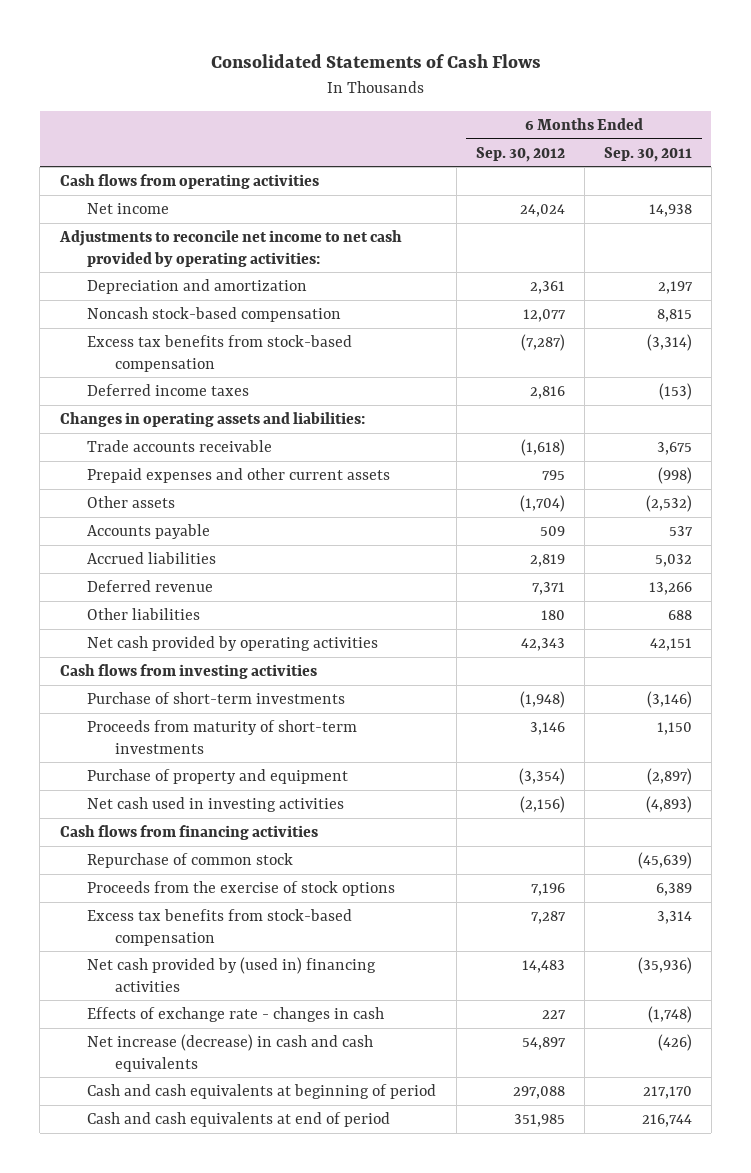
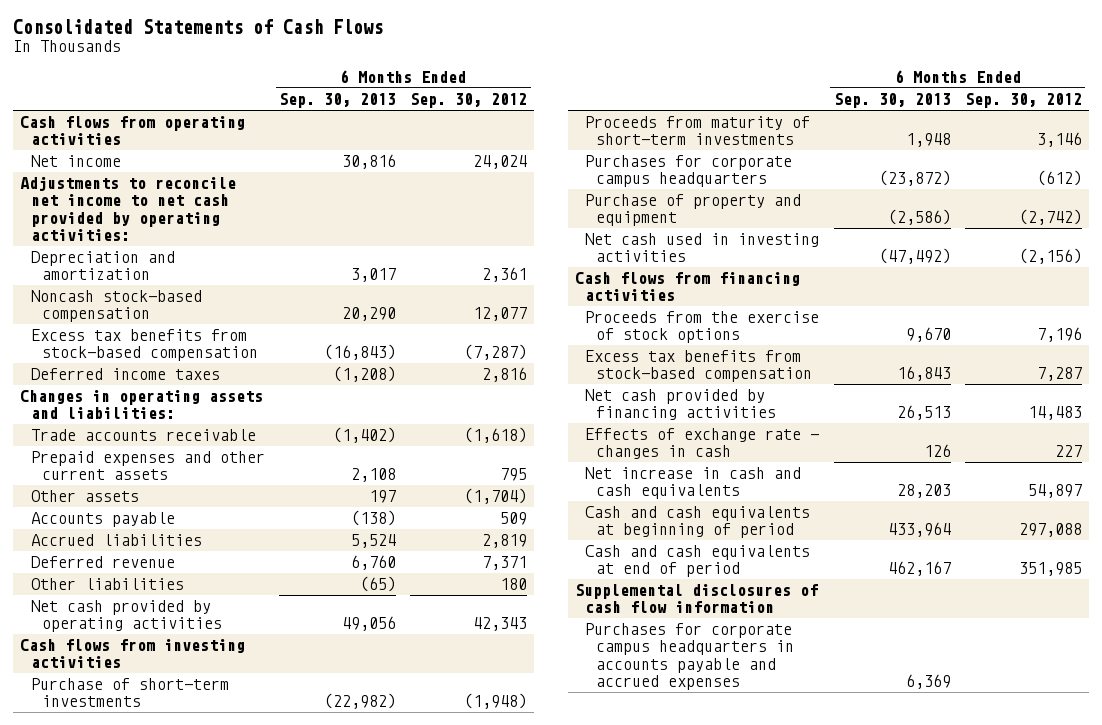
- | 6 Months Ended Sep. 30, 2012 | 6 Months Ended Sep. 30, 2011
+ | 6 Months Ended Sep. 30, 2013 | 6 Months Ended Sep. 30, 2012
- Purchase of property and equipment | (3,354) | (2,897)
+ Purchases for corporate campus headquarters | (23,872) | (612)
+ Purchase of property and equipment | (2,586) | (2,742)
- Repurchase of common stock | | (45,639)
- Net cash provided by (used in) financing activities | 14,483 | (35,936)
+ Net cash provided by financing activities | 26,513 | 14,483
- Net increase (decrease) in cash and cash equivalents | 54,897 | (426)
+ Net increase in cash and cash equivalents | 28,203 | 54,897
+ Supplemental disclosures of cash flow information
+ Purchases for corporate campus headquarters in accounts payable and accrued expenses | 6,369 |

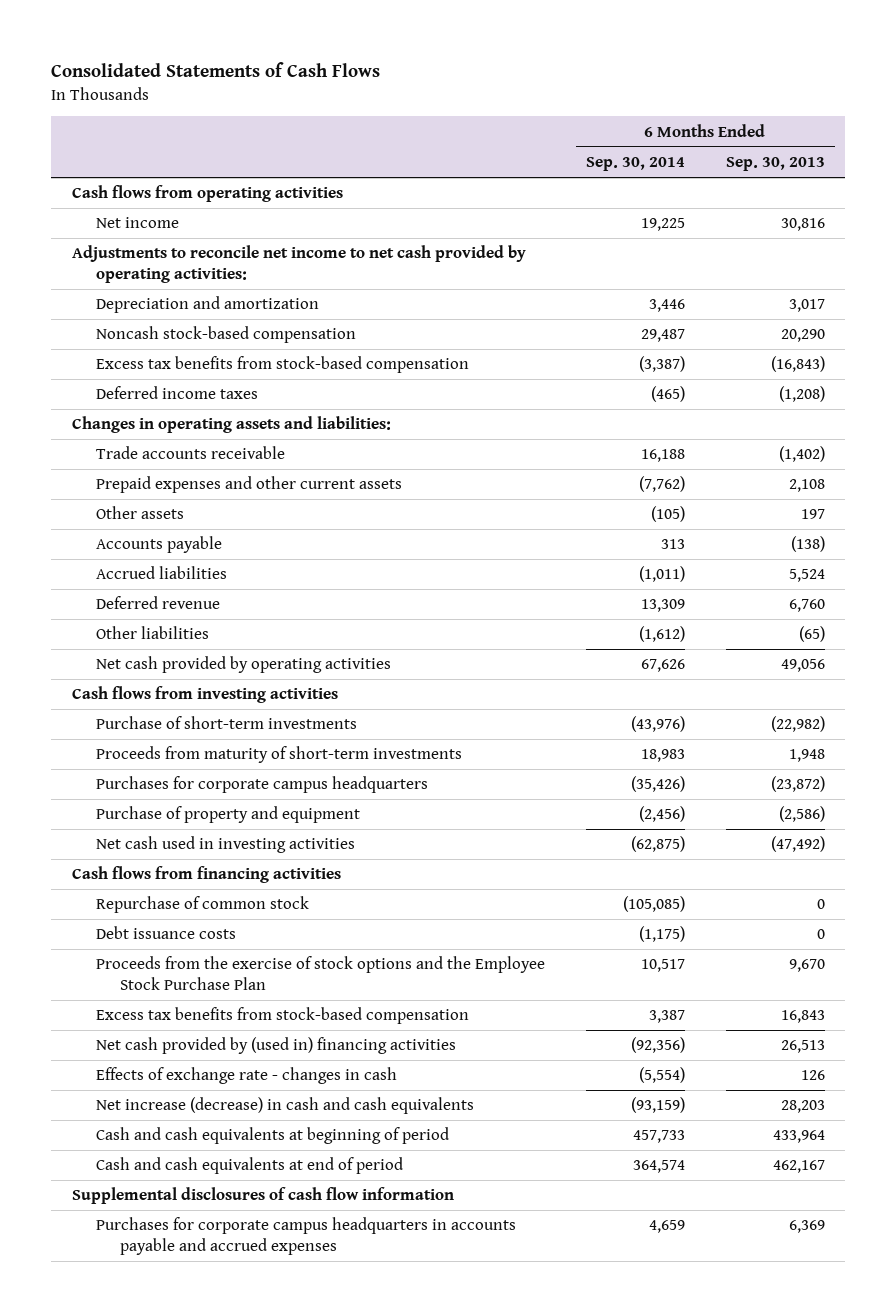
- | 6 Months Ended Sep. 30, 2013 | 6 Months Ended Sep. 30, 2012
+ | 6 Months Ended Sep. 30, 2014 | 6 Months Ended Sep. 30, 2013
- Proceeds from the exercise of stock options | 9,670 | 7,196
+ Repurchase of common stock | (105,085) | 0
+ Debt issuance costs | (1,175) | 0
+ Proceeds from the exercise of stock options and the Employee Stock Purchase Plan | 10,517 | 9,670
- Net cash provided by financing activities | 26,513 | 14,483
+ Net cash provided by (used in) financing activities | (92,356) | 26,513
- Net increase in cash and cash equivalents | 28,203 | 54,897
+ Net increase (decrease) in cash and cash equivalents | (93,159) | 28,203

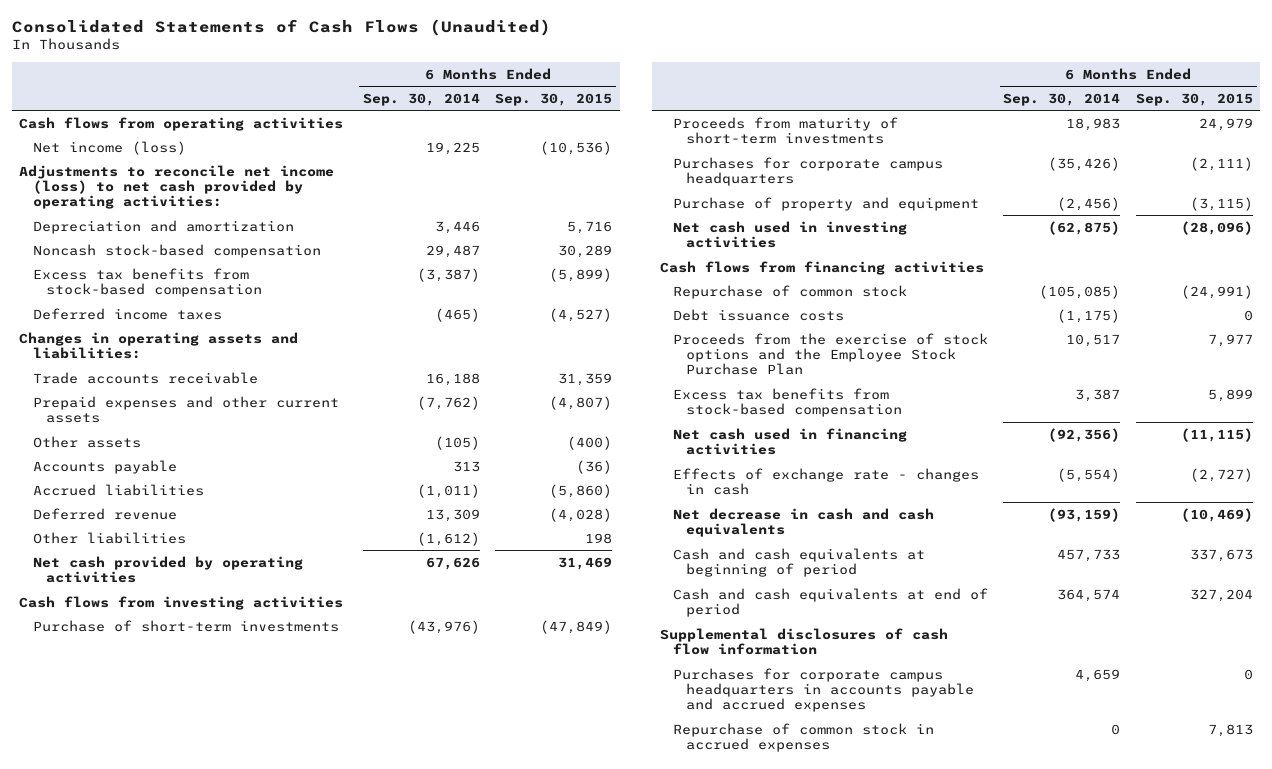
- Consolidated Statements of Cash Flows
+ Consolidated Statements of Cash Flows (Unaudited)
- | 6 Months Ended Sep. 30, 2014 | 6 Months Ended Sep. 30, 2013
+ | 6 Months Ended Sep. 30, 2014 | 6 Months Ended Sep. 30, 2015
- Net income | 19,225 | 30,816
- Adjustments to reconcile net income to net cash provided by operating activities:
+ Net income (loss) | 19,225 | (10,536)
+ Adjustments to reconcile net income (loss) to net cash provided by operating activities:
- Net cash provided by (used in) financing activities | (92,356) | 26,513
+ Net cash used in financing activities | (92,356) | (11,115)
- Net increase (decrease) in cash and cash equivalents | (93,159) | 28,203
+ Net decrease in cash and cash equivalents | (93,159) | (10,469)
+ Repurchase of common stock in accrued expenses | 0 | 7,813

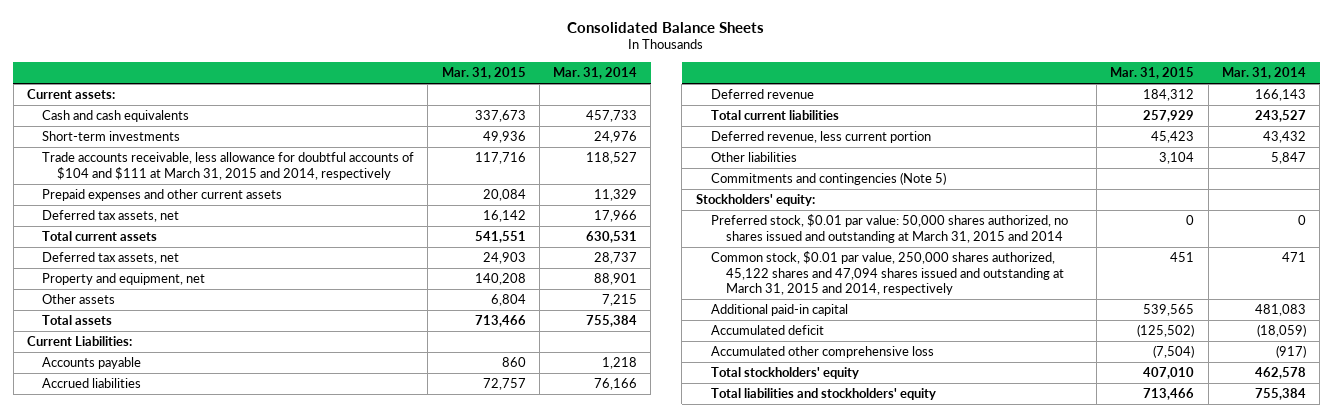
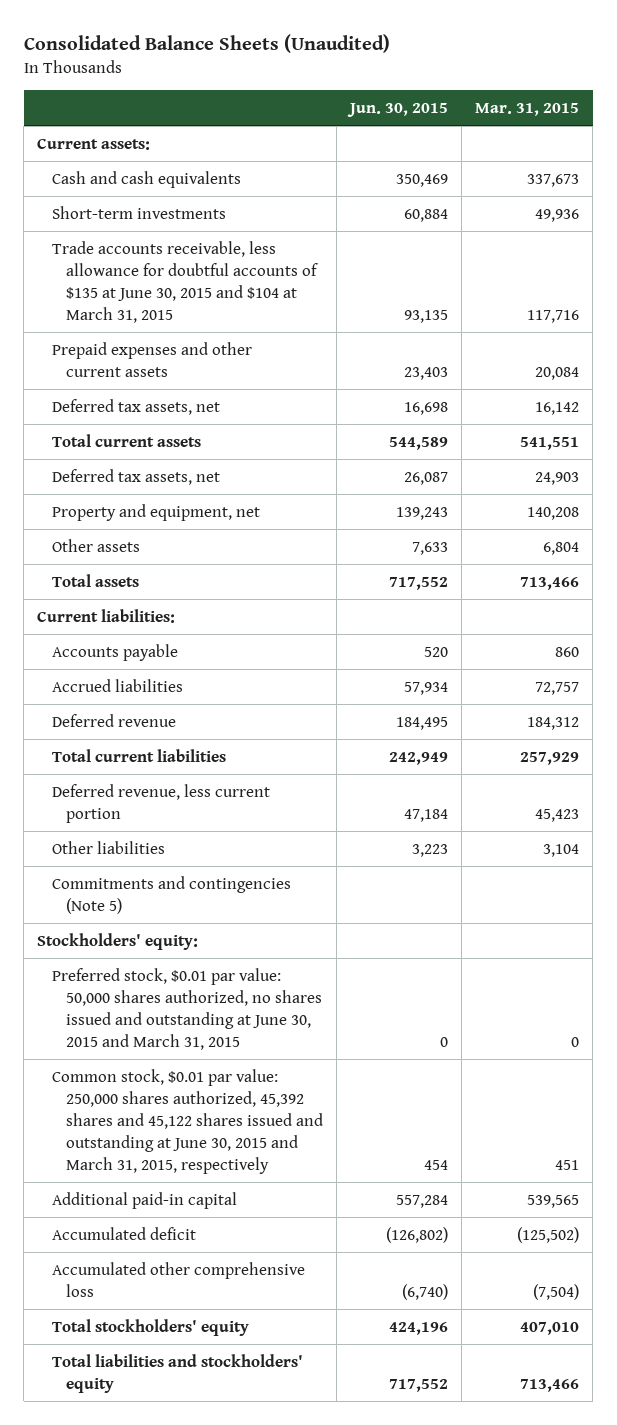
- Consolidated Balance Sheets
+ Consolidated Balance Sheets (Unaudited)
- | Mar. 31, 2015 | Mar. 31, 2014
+ | Jun. 30, 2015 | Mar. 31, 2015
- Trade accounts receivable, less allowance for doubtful accounts of $104 and $111 at March 31, 2015 and 2014, respectively | 117,716 | 118,527
+ Trade accounts receivable, less allowance for doubtful accounts of $135 at June 30, 2015 and $104 at March 31, 2015 | 93,135 | 117,716
- Current Liabilities:
+ Current liabilities:
- Preferred stock, $0.01 par value: 50,000 shares authorized, no shares issued and outstanding at March 31, 2015 and 2014 | 0 | 0
- Common stock, $0.01 par value, 250,000 shares authorized, 45,122 shares and 47,094 shares issued and outstanding at March 31, 2015 and 2014, respectively | 451 | 471
+ Preferred stock, $0.01 par value: 50,000 shares authorized, no shares issued and outstanding at June 30, 2015 and March 31, 2015 | 0 | 0
+ Common stock, $0.01 par value: 250,000 shares authorized, 45,392 shares and 45,122 shares issued and outstanding at June 30, 2015 and March 31, 2015, respectively | 454 | 451

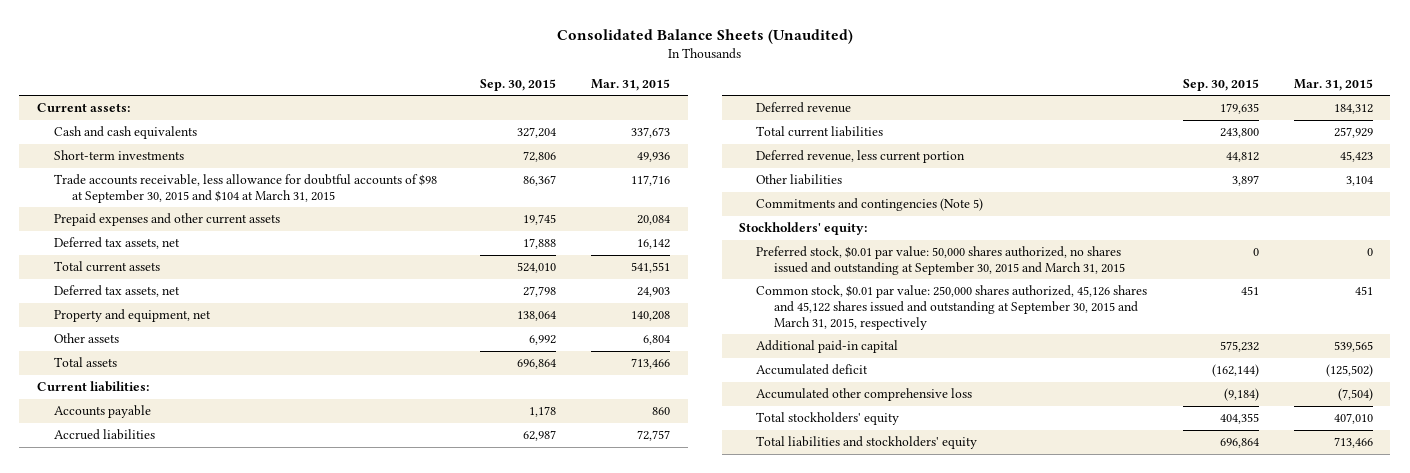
- | Jun. 30, 2015 | Mar. 31, 2015
+ | Sep. 30, 2015 | Mar. 31, 2015
- Trade accounts receivable, less allowance for doubtful accounts of $135 at June 30, 2015 and $104 at March 31, 2015 | 93,135 | 117,716
+ Trade accounts receivable, less allowance for doubtful accounts of $98 at September 30, 2015 and $104 at March 31, 2015 | 86,367 | 117,716
- Preferred stock, $0.01 par value: 50,000 shares authorized, no shares issued and outstanding at June 30, 2015 and March 31, 2015 | 0 | 0
- Common stock, $0.01 par value: 250,000 shares authorized, 45,392 shares and 45,122 shares issued and outstanding at June 30, 2015 and March 31, 2015, respectively | 454 | 451
+ Preferred stock, $0.01 par value: 50,000 shares authorized, no shares issued and outstanding at September 30, 2015 and March 31, 2015 | 0 | 0
+ Common stock, $0.01 par value: 250,000 shares authorized, 45,126 shares and 45,122 shares issued and outstanding at September 30, 2015 and March 31, 2015, respectively | 451 | 451

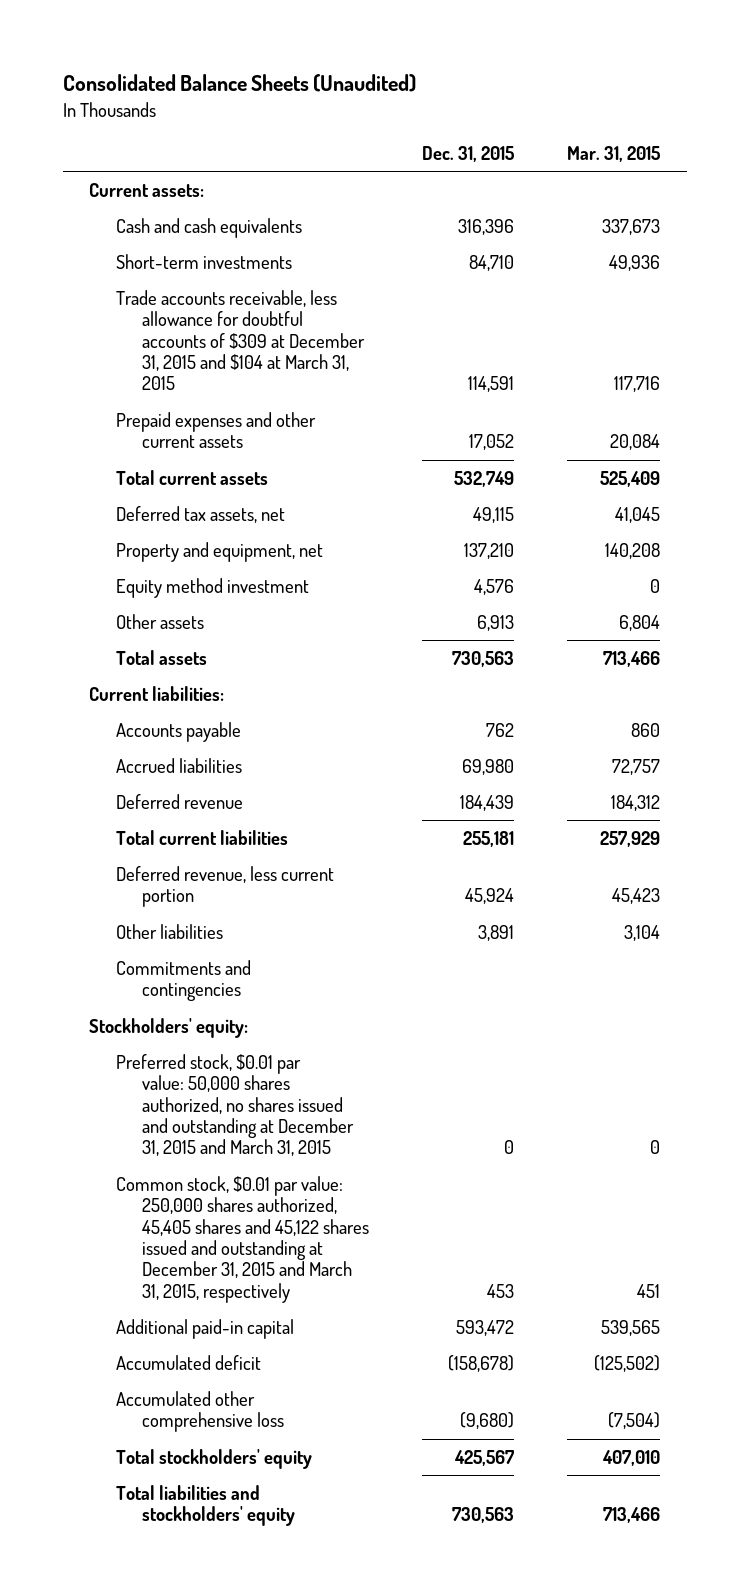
- | Sep. 30, 2015 | Mar. 31, 2015
+ | Dec. 31, 2015 | Mar. 31, 2015
- Trade accounts receivable, less allowance for doubtful accounts of $98 at September 30, 2015 and $104 at March 31, 2015 | 86,367 | 117,716
+ Trade accounts receivable, less allowance for doubtful accounts of $309 at December 31, 2015 and $104 at March 31, 2015 | 114,591 | 117,716
- Deferred tax assets, net | 17,888 | 16,142
- Total current assets | 524,010 | 541,551
- Deferred tax assets, net | 27,798 | 24,903
+ Total current assets | 532,749 | 525,409
+ Deferred tax assets, net | 49,115 | 41,045
+ Equity method investment | 4,576 | 0
- Commitments and contingencies (Note 5)
+ Commitments and contingencies
- Preferred stock, $0.01 par value: 50,000 shares authorized, no shares issued and outstanding at September 30, 2015 and March 31, 2015 | 0 | 0
- Common stock, $0.01 par value: 250,000 shares authorized, 45,126 shares and 45,122 shares issued and outstanding at September 30, 2015 and March 31, 2015, respectively | 451 | 451
+ Preferred stock, $0.01 par value: 50,000 shares authorized, no shares issued and outstanding at December 31, 2015 and March 31, 2015 | 0 | 0
+ Common stock, $0.01 par value: 250,000 shares authorized, 45,405 shares and 45,122 shares issued and outstanding at December 31, 2015 and March 31, 2015, respectively | 453 | 451

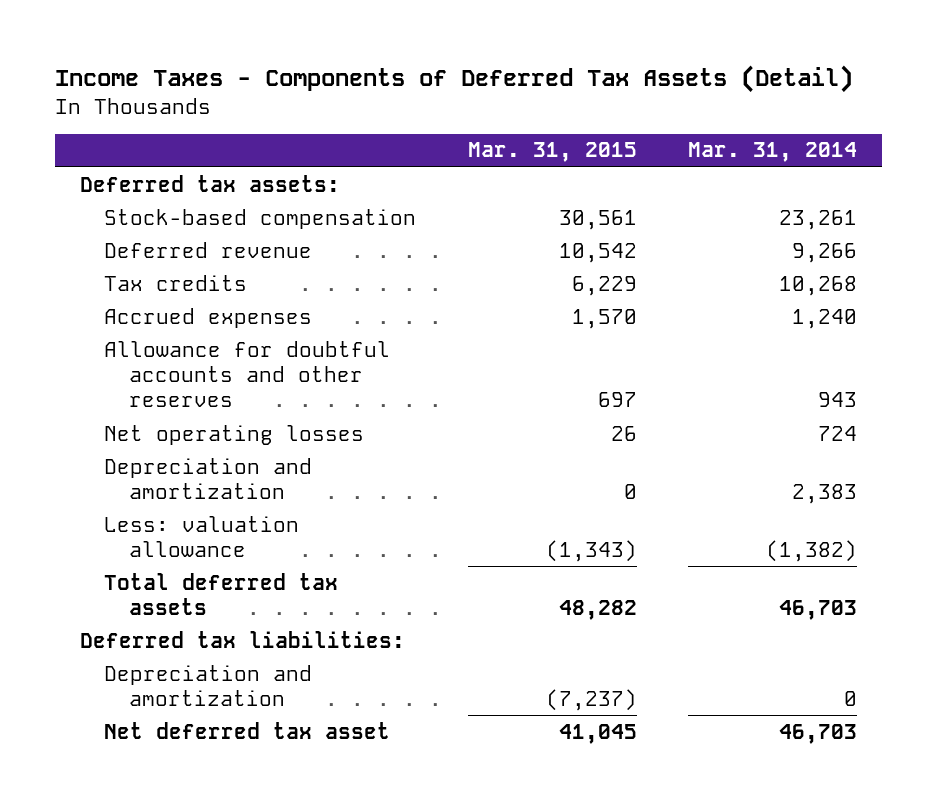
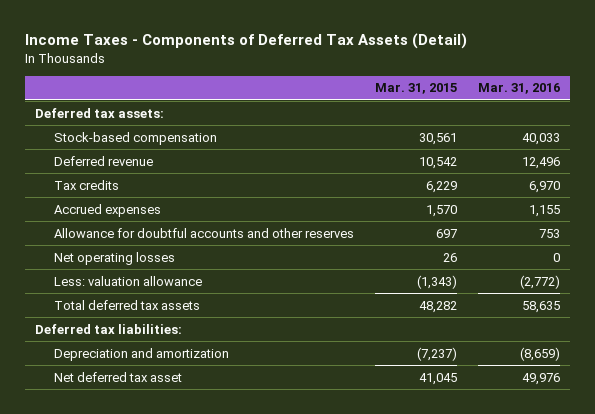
- | Mar. 31, 2015 | Mar. 31, 2014
+ | Mar. 31, 2015 | Mar. 31, 2016
- Depreciation and amortization | 0 | 2,383

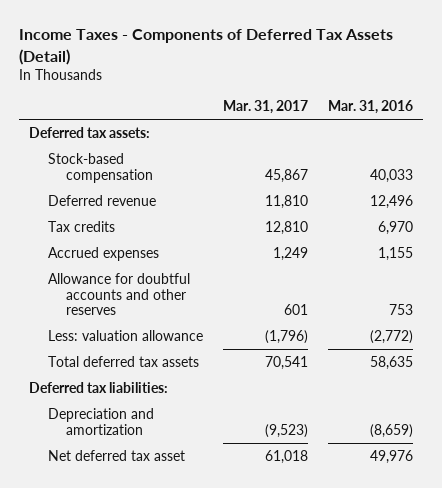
- | Mar. 31, 2015 | Mar. 31, 2016
+ | Mar. 31, 2017 | Mar. 31, 2016
- Net operating losses | 26 | 0

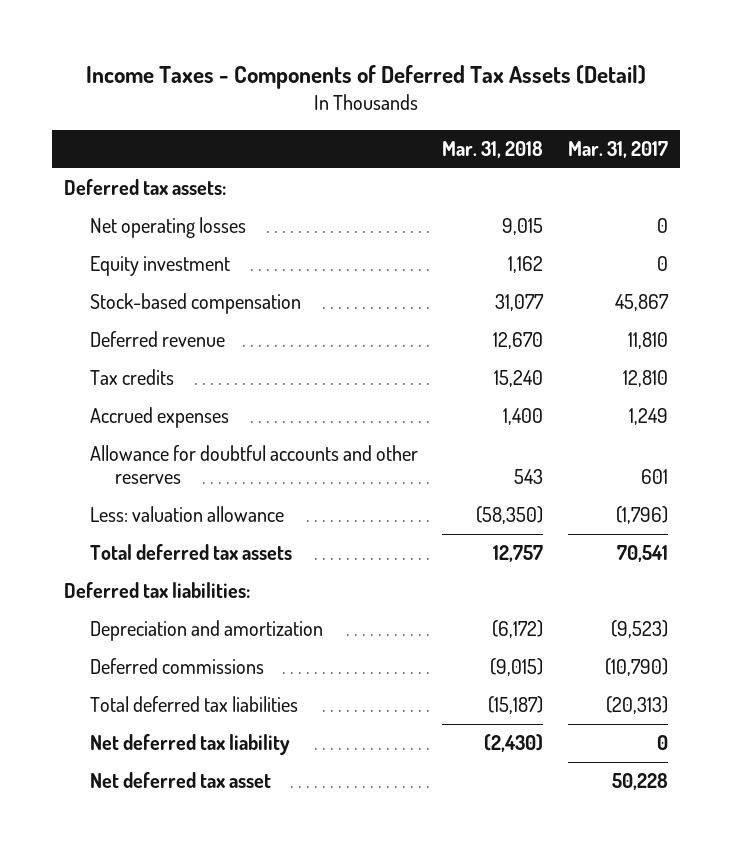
- | Mar. 31, 2017 | Mar. 31, 2016
+ | Mar. 31, 2018 | Mar. 31, 2017
+ Net operating losses | 9,015 | 0
+ Equity investment | 1,162 | 0
- Net deferred tax asset | 61,018 | 49,976
+ Deferred commissions | (9,015) | (10,790)
+ Total deferred tax liabilities | (15,187) | (20,313)
+ Net deferred tax liability | (2,430) | 0
+ Net deferred tax asset | | 50,228

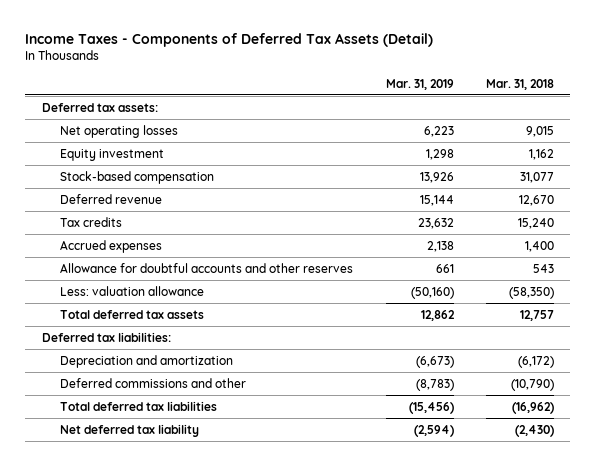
- | Mar. 31, 2018 | Mar. 31, 2017
+ | Mar. 31, 2019 | Mar. 31, 2018
- Deferred commissions | (9,015) | (10,790)
- Total deferred tax liabilities | (15,187) | (20,313)
+ Deferred commissions and other | (8,783) | (10,790)
+ Total deferred tax liabilities | (15,456) | (16,962)
- Net deferred tax asset | | 50,228

